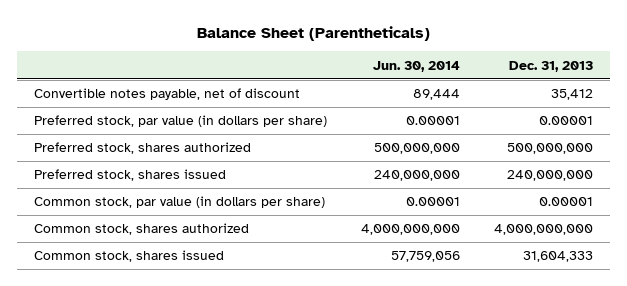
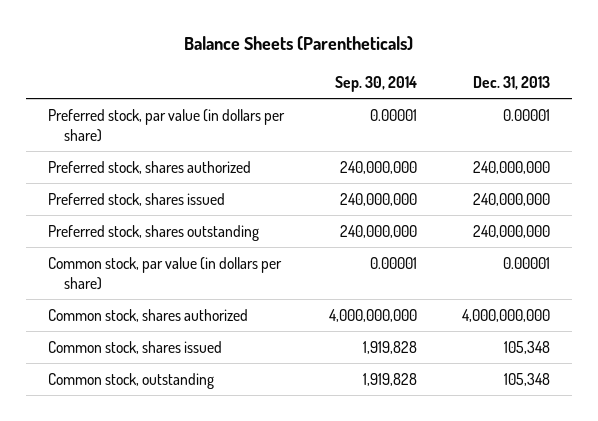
- Balance Sheet (Parentheticals)
+ Balance Sheets (Parentheticals)
- | Jun. 30, 2014 | Dec. 31, 2013
+ | Sep. 30, 2014 | Dec. 31, 2013
- Convertible notes payable, net of discount | 89,444 | 35,412
- Preferred stock, shares authorized | 500,000,000 | 500,000,000
+ Preferred stock, shares authorized | 240,000,000 | 240,000,000
+ Preferred stock, shares outstanding | 240,000,000 | 240,000,000
- Common stock, shares issued | 57,759,056 | 31,604,333
+ Common stock, shares issued | 1,919,828 | 105,348
+ Common stock, outstanding | 1,919,828 | 105,348

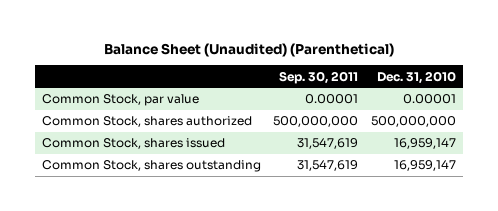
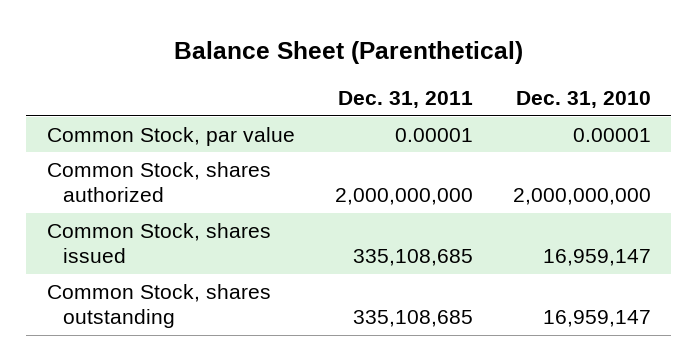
- Balance Sheet (Unaudited) (Parenthetical)
+ Balance Sheet (Parenthetical)
- | Sep. 30, 2011 | Dec. 31, 2010
+ | Dec. 31, 2011 | Dec. 31, 2010
- Common Stock, shares authorized | 500,000,000 | 500,000,000
+ Common Stock, shares authorized | 2,000,000,000 | 2,000,000,000

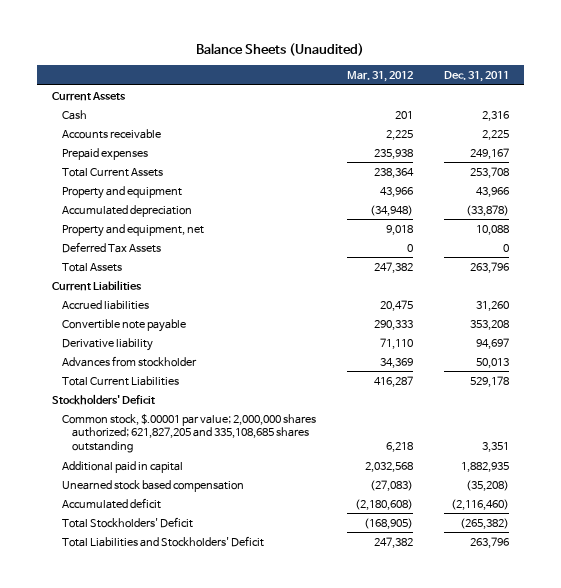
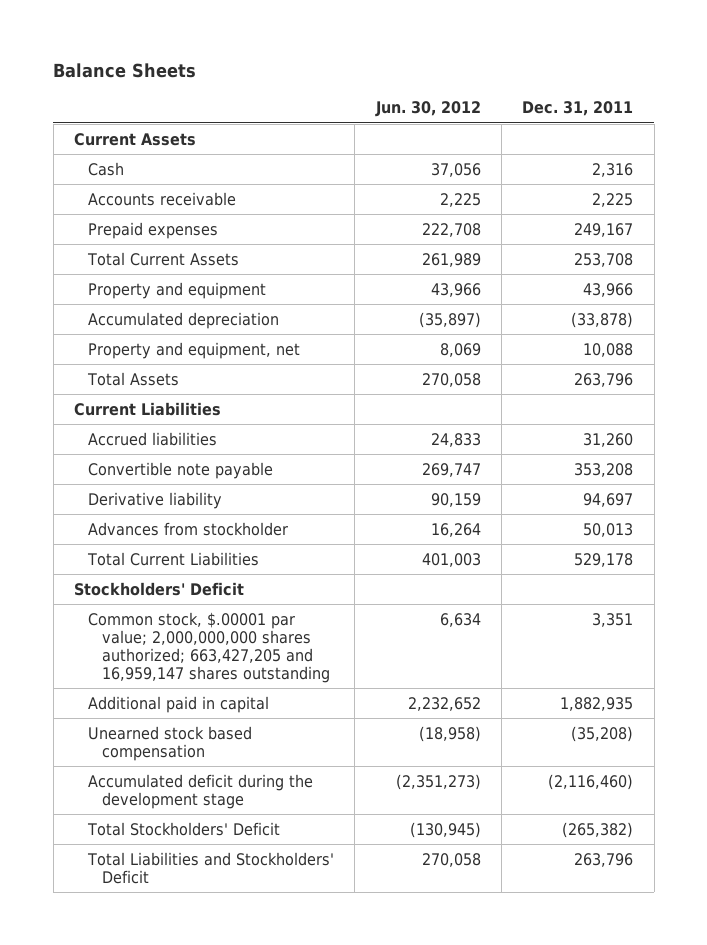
- Balance Sheets (Unaudited)
+ Balance Sheets
- | Mar. 31, 2012 | Dec. 31, 2011
+ | Jun. 30, 2012 | Dec. 31, 2011
- Deferred Tax Assets | 0 | 0
- Common stock, $.00001 par value; 2,000,000 shares authorized; 621,827,205 and 335,108,685 shares outstanding | 6,218 | 3,351
+ Common stock, $.00001 par value; 2,000,000,000 shares authorized; 663,427,205 and 16,959,147 shares outstanding | 6,634 | 3,351
- Accumulated deficit | (2,180,608) | (2,116,460)
+ Accumulated deficit during the development stage | (2,351,273) | (2,116,460)

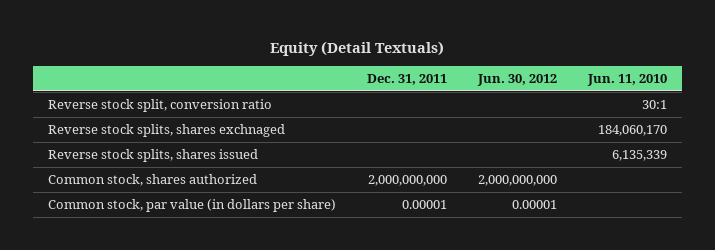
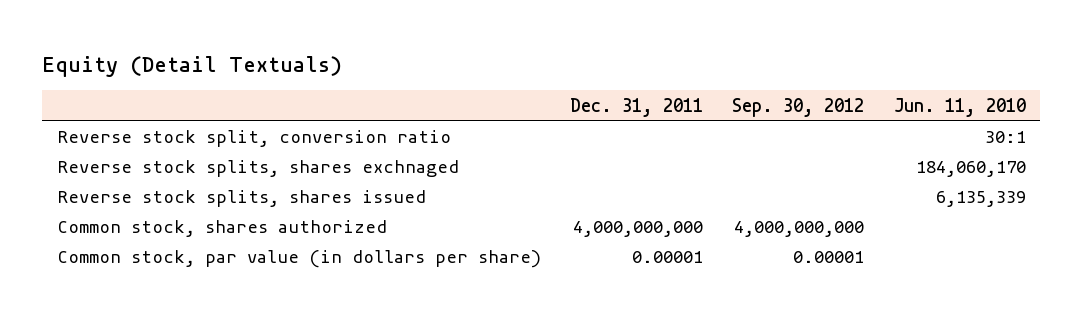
- | Dec. 31, 2011 | Jun. 30, 2012 | Jun. 11, 2010
+ | Dec. 31, 2011 | Sep. 30, 2012 | Jun. 11, 2010
- Common stock, shares authorized | 2,000,000,000 | 2,000,000,000 |
+ Common stock, shares authorized | 4,000,000,000 | 4,000,000,000 |

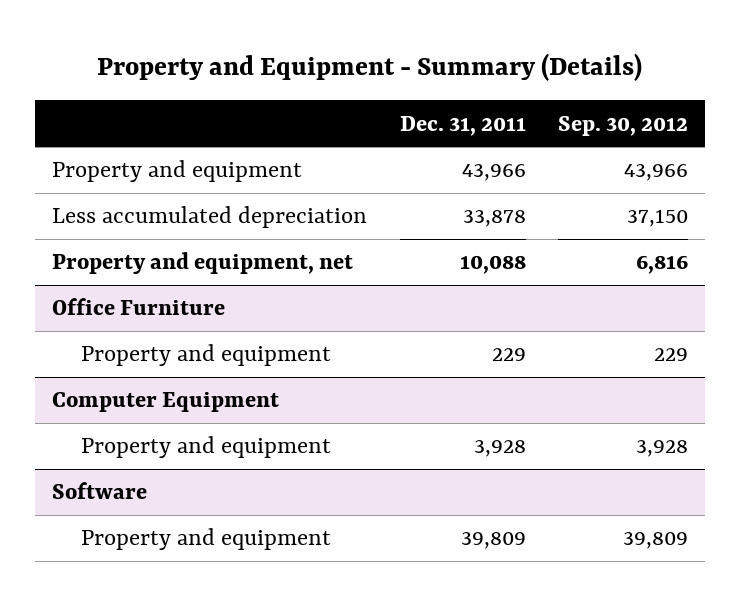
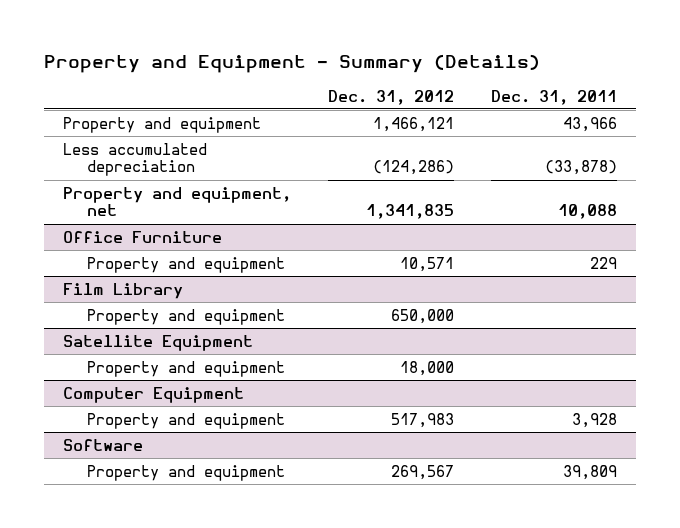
- | Dec. 31, 2011 | Sep. 30, 2012
+ | Dec. 31, 2012 | Dec. 31, 2011
- Less accumulated depreciation | 33,878 | 37,150
+ Less accumulated depreciation | (124,286) | (33,878)
+ Film Library
+ Property and equipment | 650,000 |
+ Satellite Equipment
+ Property and equipment | 18,000 |

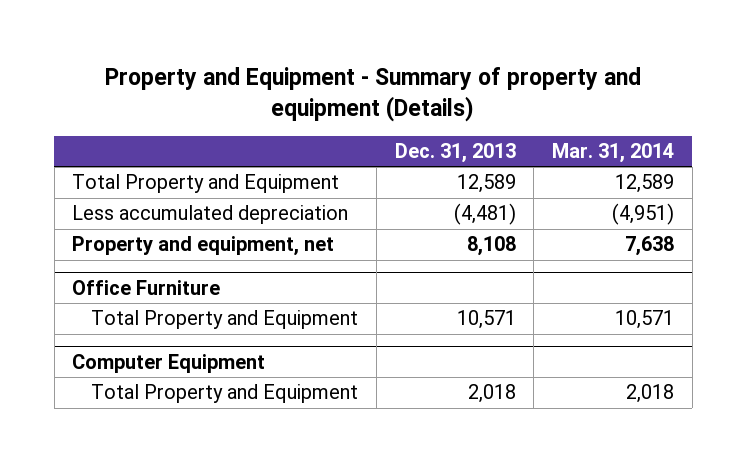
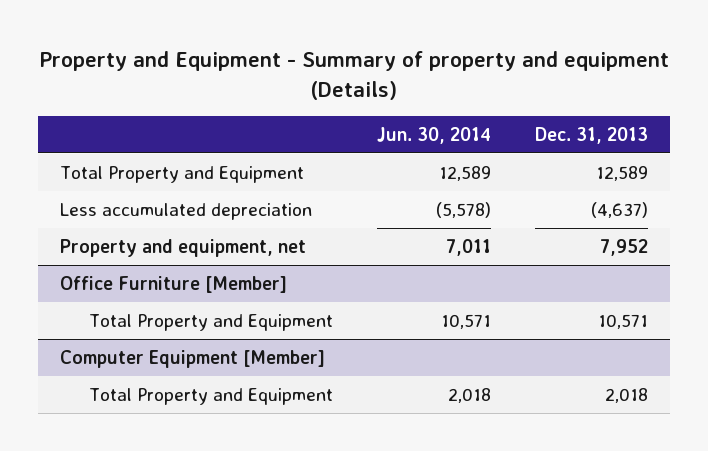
- | Dec. 31, 2013 | Mar. 31, 2014
+ | Jun. 30, 2014 | Dec. 31, 2013
- Less accumulated depreciation | (4,481) | (4,951)
- Property and equipment, net | 8,108 | 7,638
- Office Furniture
+ Less accumulated depreciation | (5,578) | (4,637)
+ Property and equipment, net | 7,011 | 7,952
+ Office Furniture [Member]
- Computer Equipment
+ Computer Equipment [Member]

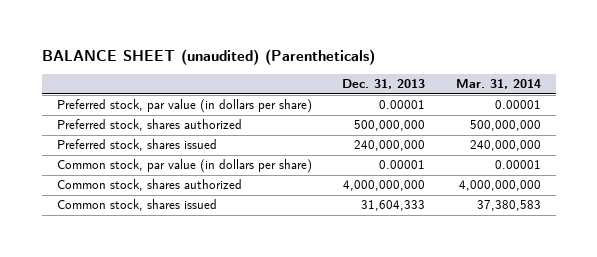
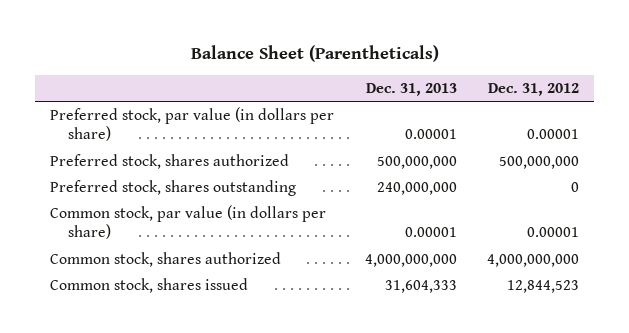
- BALANCE SHEET (unaudited) (Parentheticals)
+ Balance Sheet (Parentheticals)
- | Dec. 31, 2013 | Mar. 31, 2014
+ | Dec. 31, 2013 | Dec. 31, 2012
- Preferred stock, shares issued | 240,000,000 | 240,000,000
+ Preferred stock, shares outstanding | 240,000,000 | 0

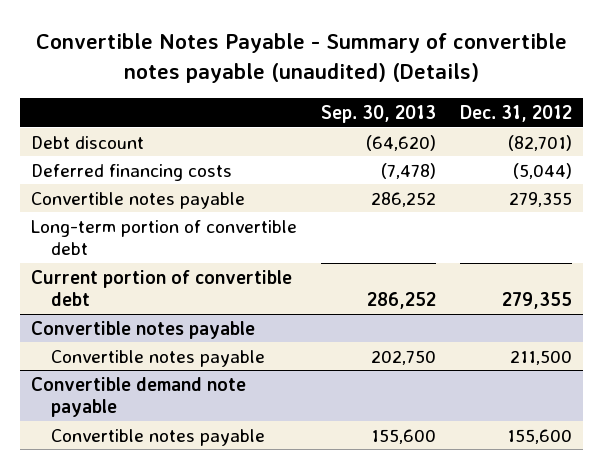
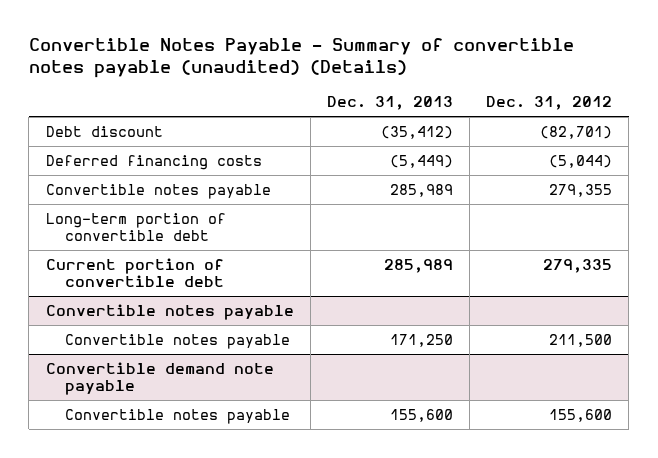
- | Sep. 30, 2013 | Dec. 31, 2012
+ | Dec. 31, 2013 | Dec. 31, 2012
- Current portion of convertible debt | 286,252 | 279,355
+ Current portion of convertible debt | 285,989 | 279,335

